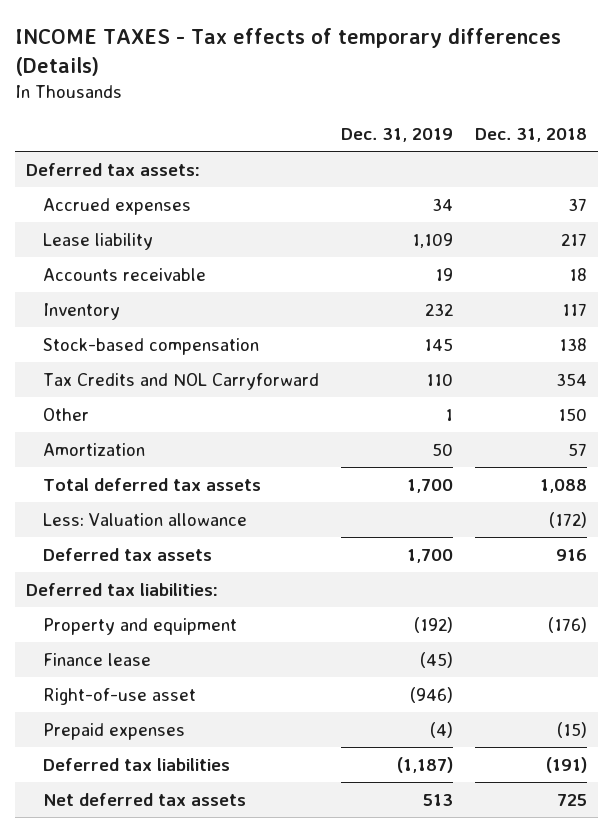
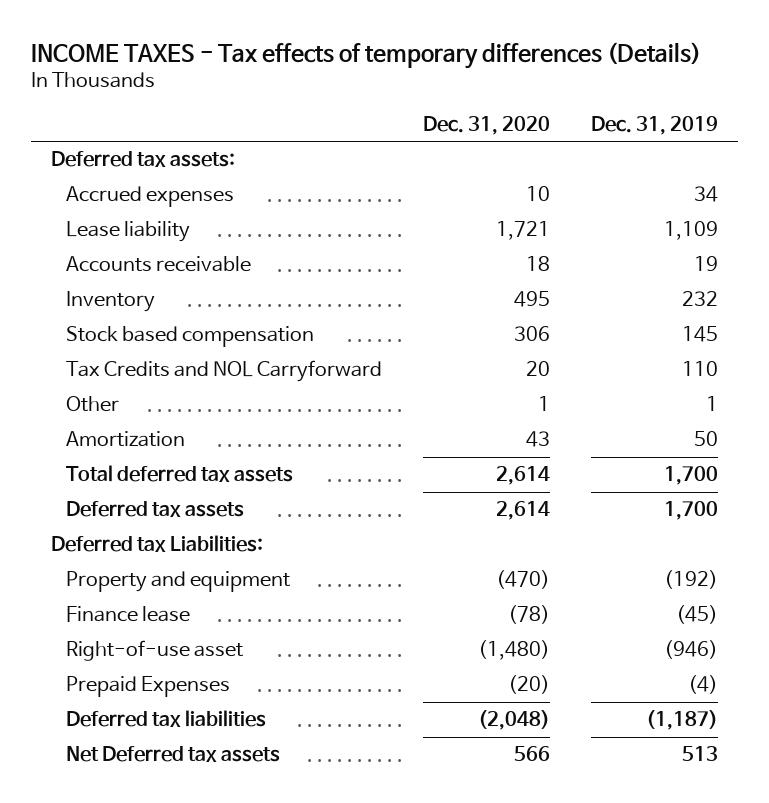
- | Dec. 31, 2019 | Dec. 31, 2018
+ | Dec. 31, 2020 | Dec. 31, 2019
- Stock-based compensation | 145 | 138
+ Stock based compensation | 306 | 145
- Less: Valuation allowance | | (172)
- Deferred tax liabilities:
+ Deferred tax Liabilities:
- Prepaid expenses | (4) | (15)
+ Prepaid Expenses | (20) | (4)
- Net deferred tax assets | 513 | 725
+ Net Deferred tax assets | 566 | 513

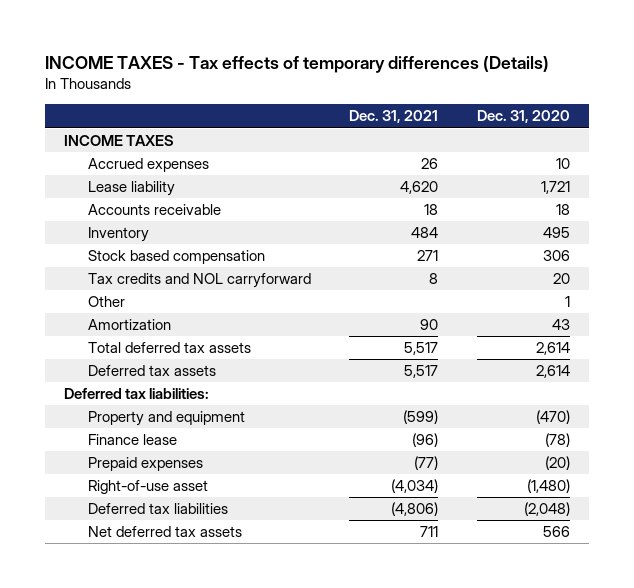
- | Dec. 31, 2020 | Dec. 31, 2019
+ | Dec. 31, 2021 | Dec. 31, 2020
- Deferred tax assets:
+ INCOME TAXES
- Tax Credits and NOL Carryforward | 20 | 110
+ Tax credits and NOL carryforward | 8 | 20
- Deferred tax Liabilities:
+ Deferred tax liabilities:
+ Prepaid expenses | (77) | (20)
- Prepaid Expenses | (20) | (4)
- Net Deferred tax assets | 566 | 513
+ Net deferred tax assets | 711 | 566

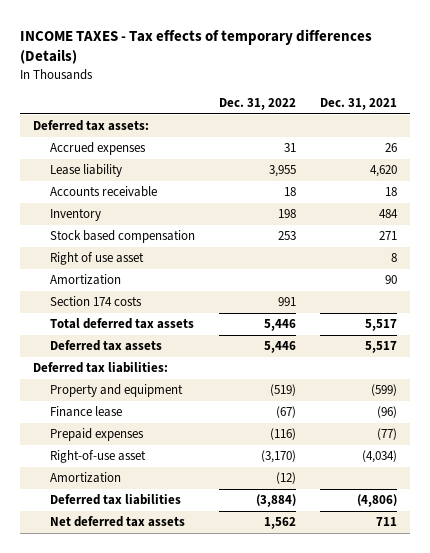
- | Dec. 31, 2021 | Dec. 31, 2020
+ | Dec. 31, 2022 | Dec. 31, 2021
- INCOME TAXES
+ Deferred tax assets:
- Tax credits and NOL carryforward | 8 | 20
- Other | | 1
+ Right of use asset | | 8
+ Section 174 costs | 991 |
+ Amortization | (12) |

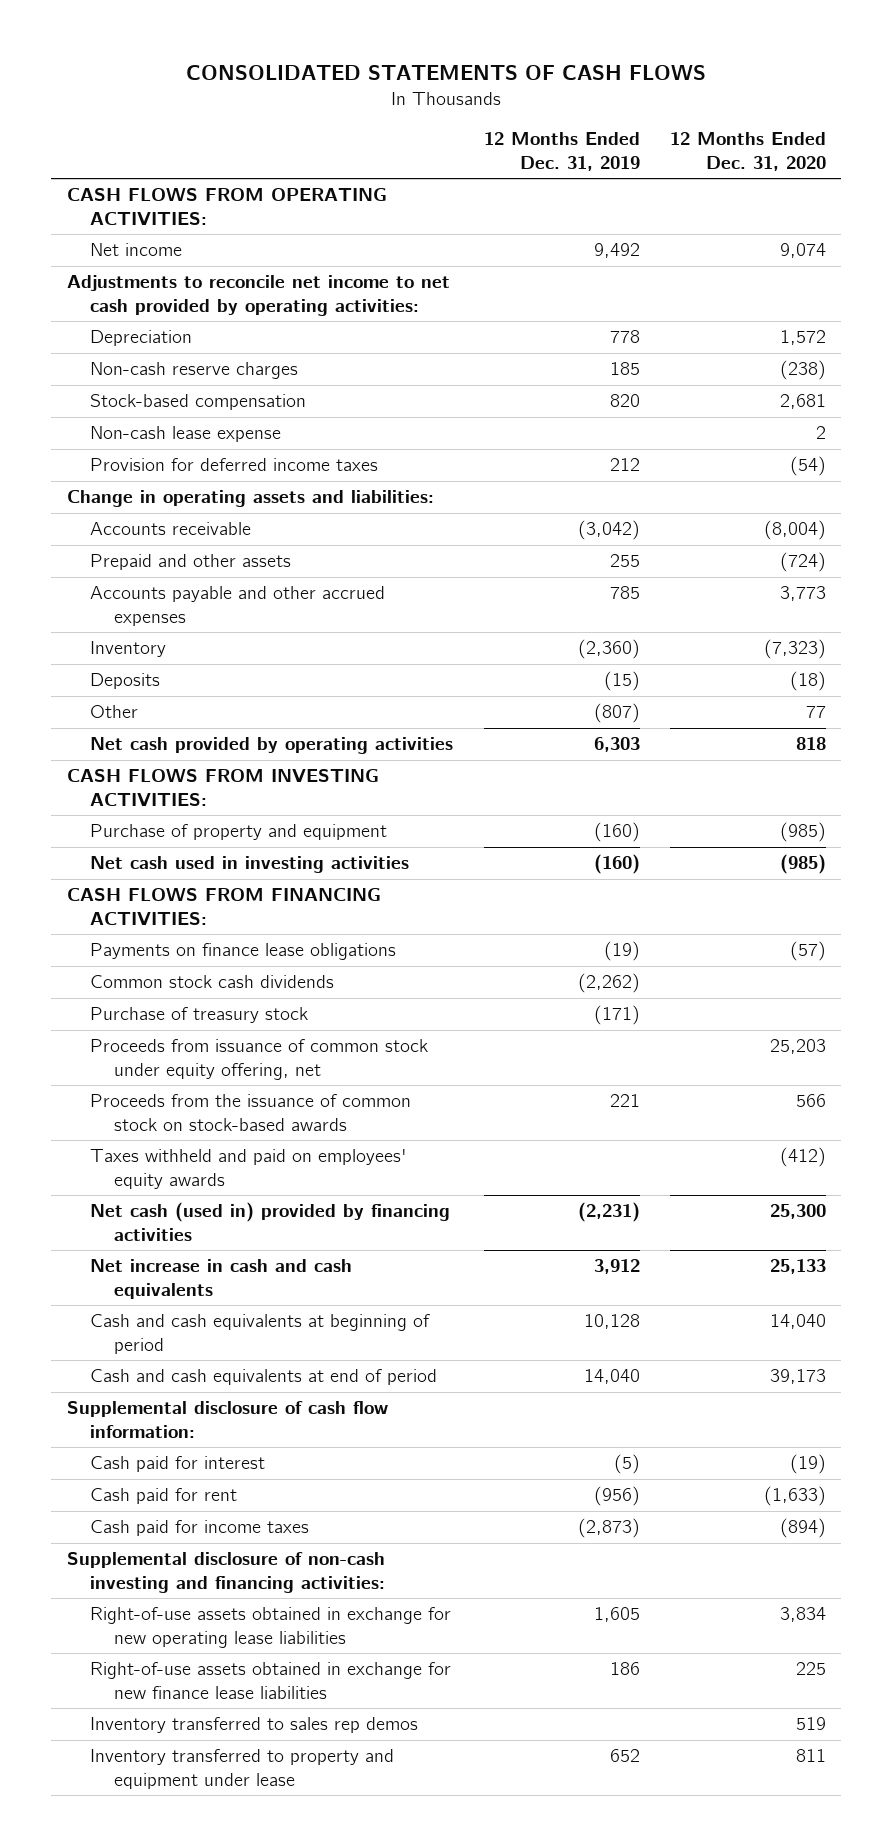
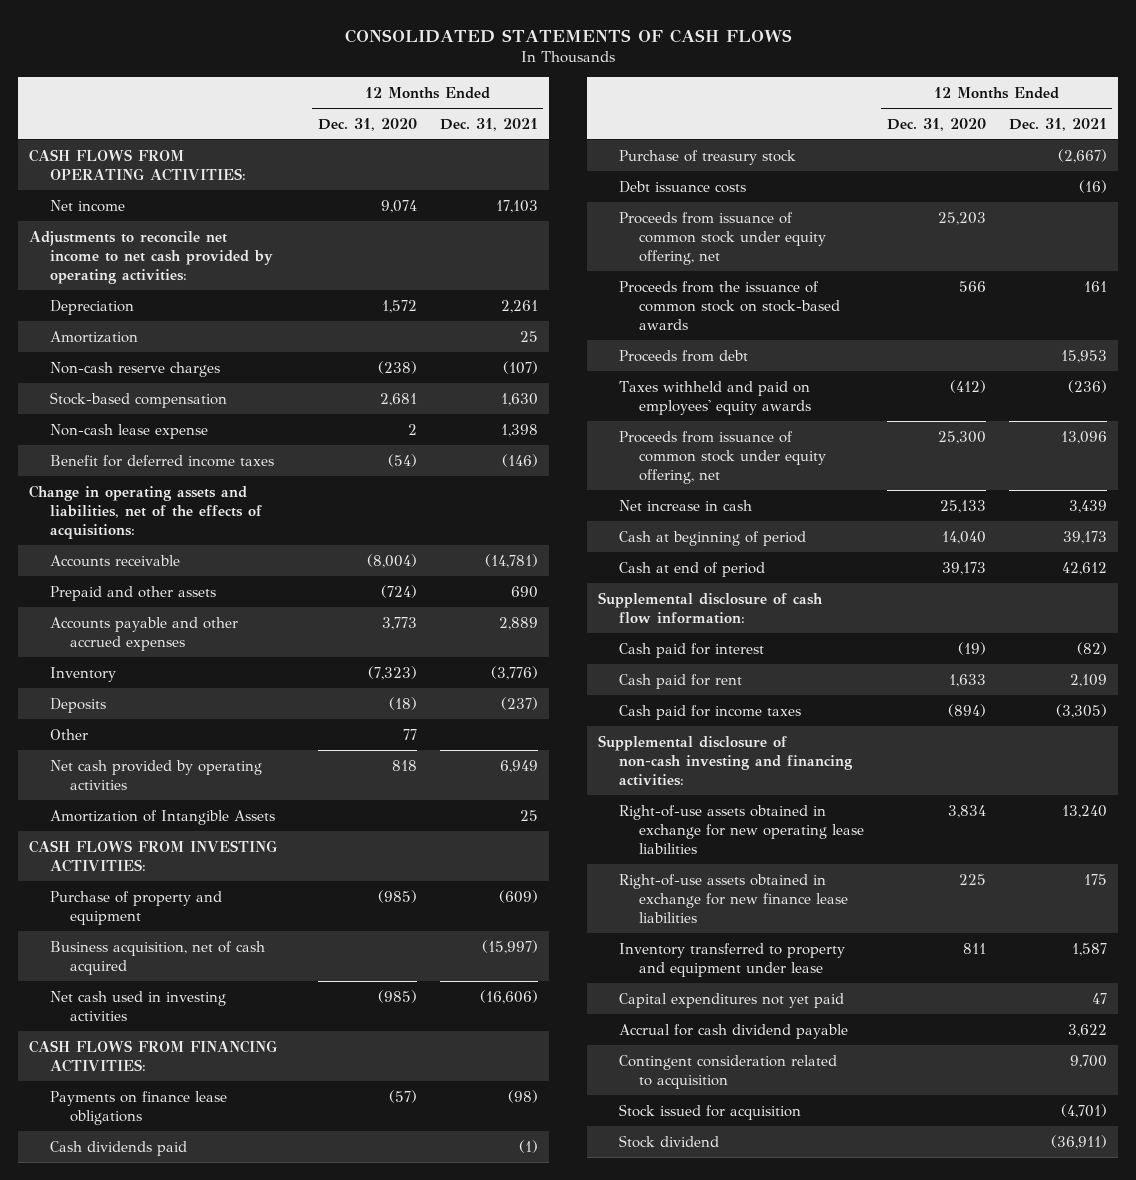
- | 12 Months Ended Dec. 31, 2019 | 12 Months Ended Dec. 31, 2020
+ | 12 Months Ended Dec. 31, 2020 | 12 Months Ended Dec. 31, 2021
+ Amortization | | 25
- Provision for deferred income taxes | 212 | (54)
- Change in operating assets and liabilities:
+ Benefit for deferred income taxes | (54) | (146)
+ Change in operating assets and liabilities, net of the effects of acquisitions:
+ Amortization of Intangible Assets | | 25
+ Business acquisition, net of cash acquired | | (15,997)
- Common stock cash dividends | (2,262) |
+ Cash dividends paid | | (1)
+ Debt issuance costs | | (16)
+ Proceeds from debt | | 15,953
- Net cash (used in) provided by financing activities | (2,231) | 25,300
- Net increase in cash and cash equivalents | 3,912 | 25,133
- Cash and cash equivalents at beginning of period | 10,128 | 14,040
- Cash and cash equivalents at end of period | 14,040 | 39,173
+ Proceeds from issuance of common stock under equity offering, net | 25,300 | 13,096
+ Net increase in cash | 25,133 | 3,439
+ Cash at beginning of period | 14,040 | 39,173
+ Cash at end of period | 39,173 | 42,612
- Cash paid for rent | (956) | (1,633)
+ Cash paid for rent | 1,633 | 2,109
- Inventory transferred to sales rep demos | | 519
+ Capital expenditures not yet paid | | 47
+ Accrual for cash dividend payable | | 3,622
+ Contingent consideration related to acquisition | | 9,700
+ Stock issued for acquisition | | (4,701)
+ Stock dividend | | (36,911)

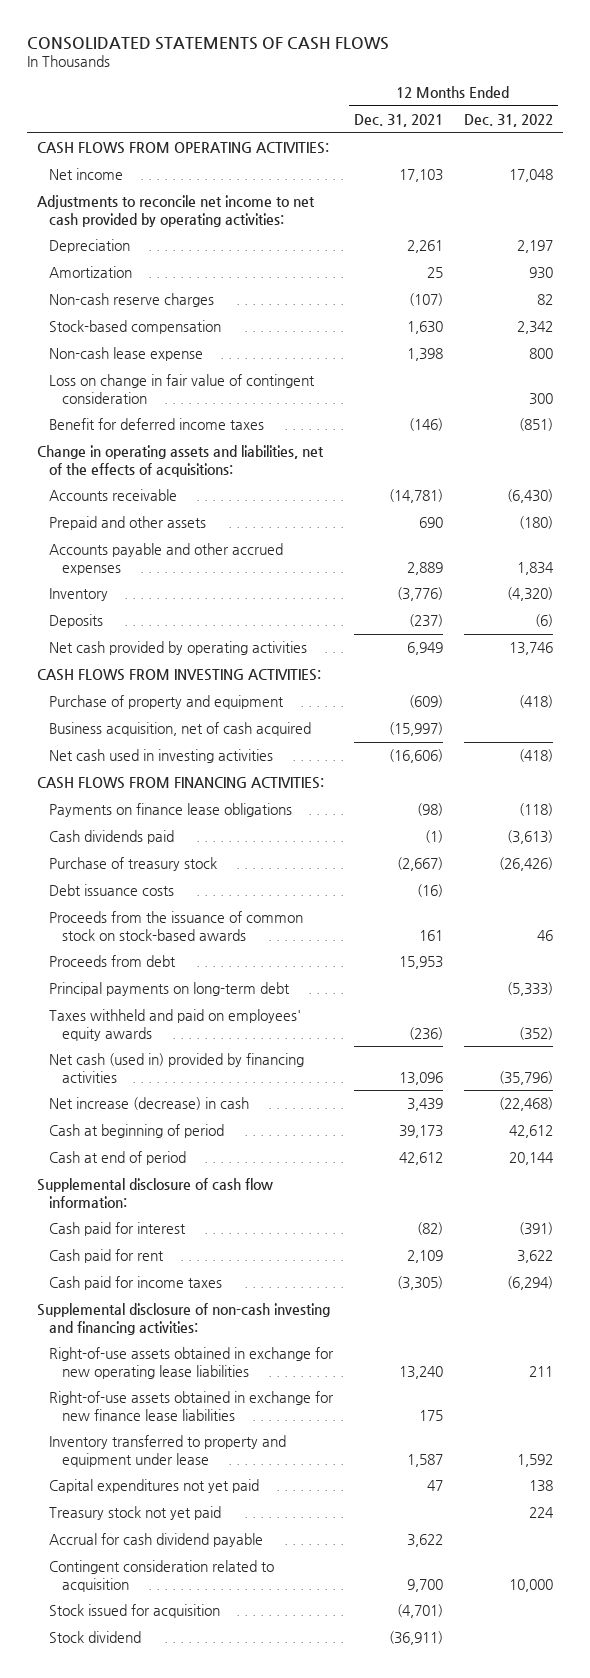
- | 12 Months Ended Dec. 31, 2020 | 12 Months Ended Dec. 31, 2021
+ | 12 Months Ended Dec. 31, 2021 | 12 Months Ended Dec. 31, 2022
+ Loss on change in fair value of contingent consideration | | 300
- Other | 77 |
- Amortization of Intangible Assets | | 25
- Proceeds from issuance of common stock under equity offering, net | 25,203 |
+ Principal payments on long-term debt | | (5,333)
- Proceeds from issuance of common stock under equity offering, net | 25,300 | 13,096
- Net increase in cash | 25,133 | 3,439
+ Net cash (used in) provided by financing activities | 13,096 | (35,796)
+ Net increase (decrease) in cash | 3,439 | (22,468)
+ Treasury stock not yet paid | | 224

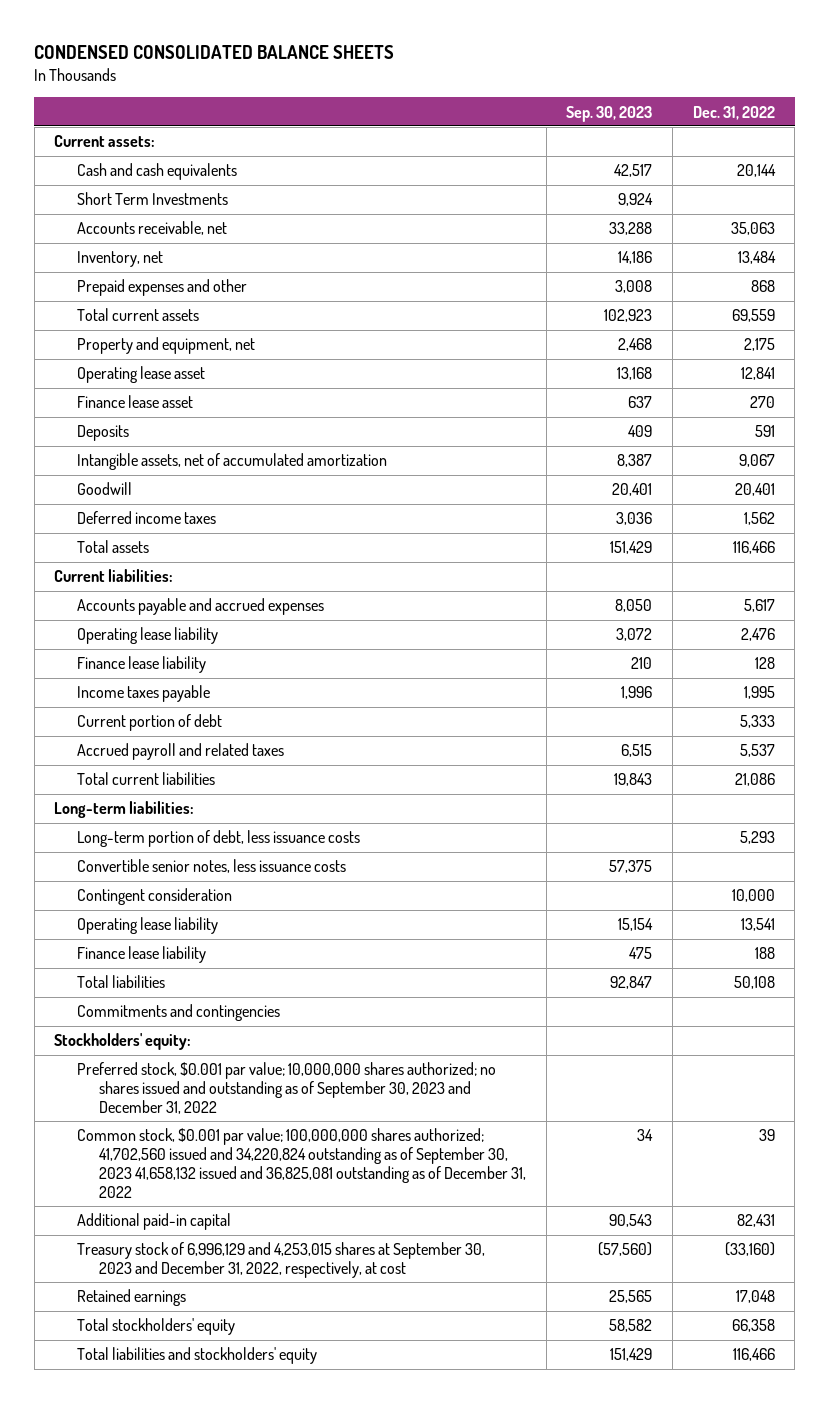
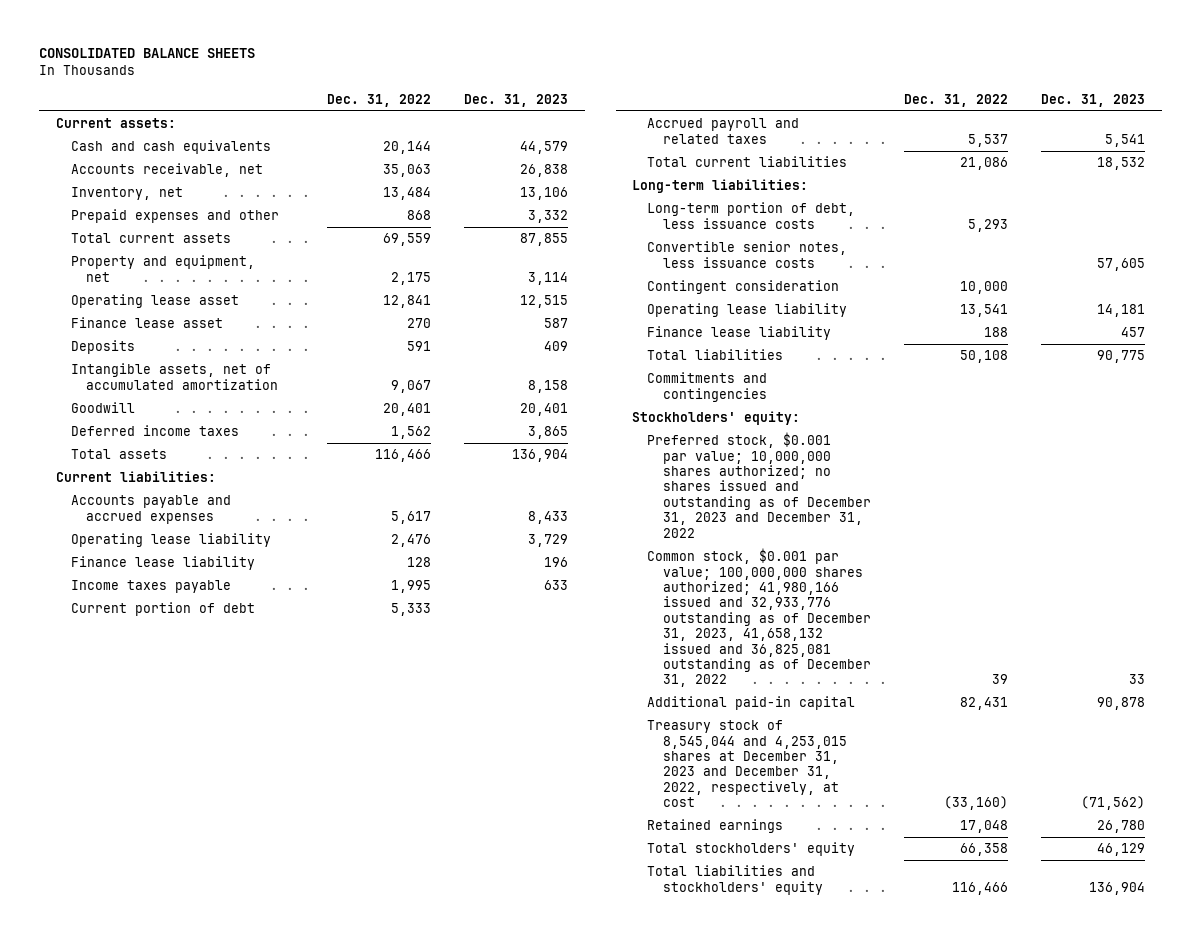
- CONDENSED CONSOLIDATED BALANCE SHEETS
+ CONSOLIDATED BALANCE SHEETS
- | Sep. 30, 2023 | Dec. 31, 2022
+ | Dec. 31, 2022 | Dec. 31, 2023
- Short Term Investments | 9,924 |
- Preferred stock, $0.001 par value; 10,000,000 shares authorized; no shares issued and outstanding as of September 30, 2023 and December 31, 2022
- Common stock, $0.001 par value; 100,000,000 shares authorized; 41,702,560 issued and 34,220,824 outstanding as of September 30, 2023 41,658,132 issued and 36,825,081 outstanding as of December 31, 2022 | 34 | 39
+ Preferred stock, $0.001 par value; 10,000,000 shares authorized; no shares issued and outstanding as of December 31, 2023 and December 31, 2022
+ Common stock, $0.001 par value; 100,000,000 shares authorized; 41,980,166 issued and 32,933,776 outstanding as of December 31, 2023, 41,658,132 issued and 36,825,081 outstanding as of December 31, 2022 | 39 | 33
- Treasury stock of 6,996,129 and 4,253,015 shares at September 30, 2023 and December 31, 2022, respectively, at cost | (57,560) | (33,160)
+ Treasury stock of 8,545,044 and 4,253,015 shares at December 31, 2023 and December 31, 2022, respectively, at cost | (33,160) | (71,562)

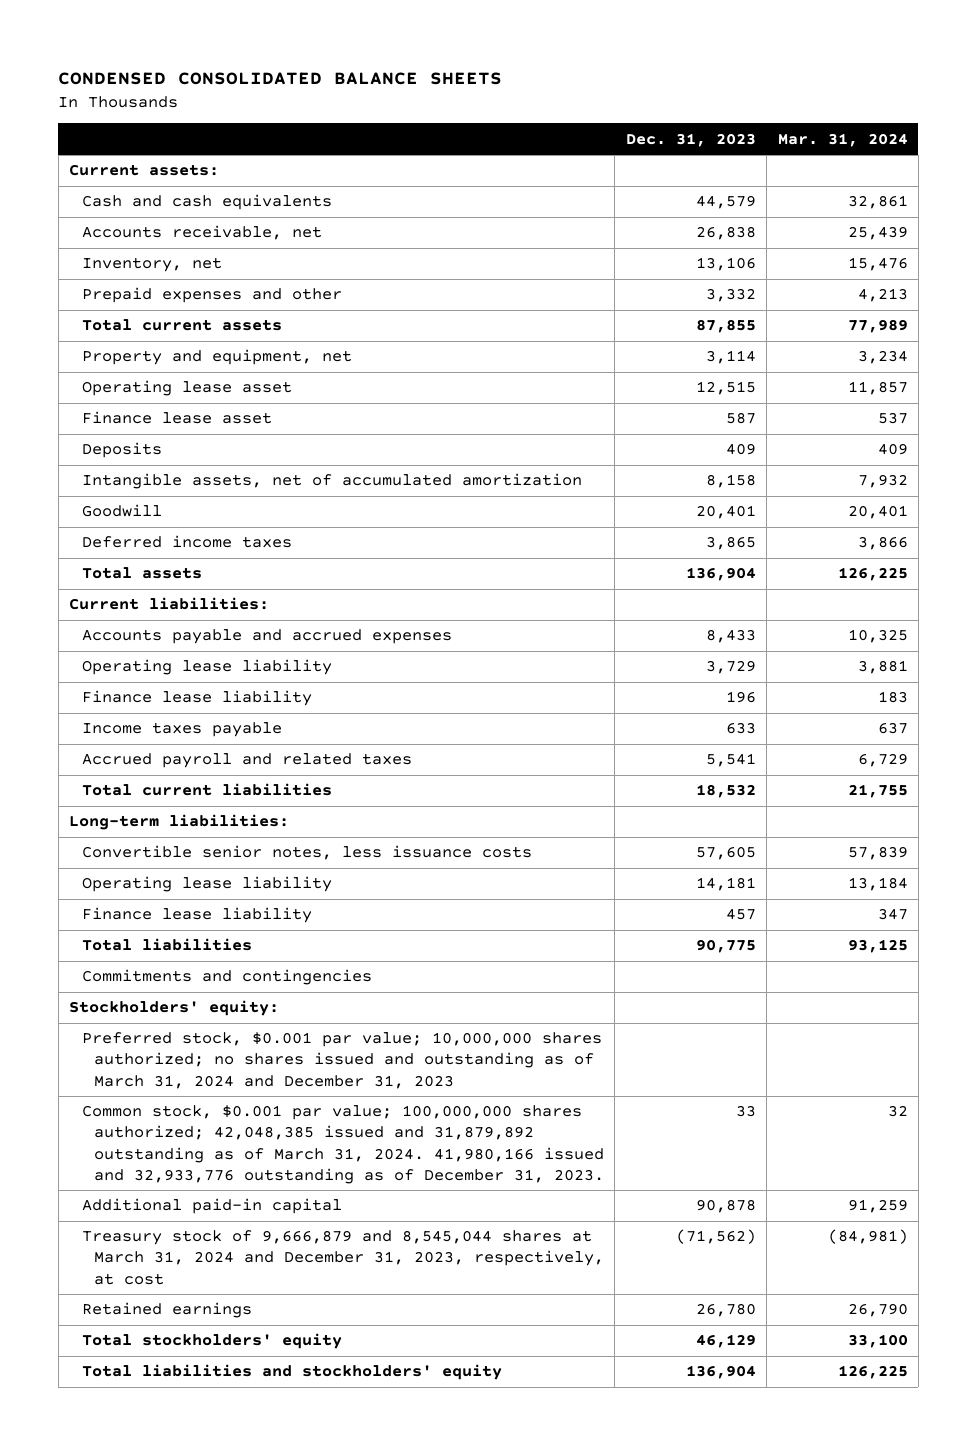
- CONSOLIDATED BALANCE SHEETS
+ CONDENSED CONSOLIDATED BALANCE SHEETS
- | Dec. 31, 2022 | Dec. 31, 2023
+ | Dec. 31, 2023 | Mar. 31, 2024
- Current portion of debt | 5,333 |
- Long-term portion of debt, less issuance costs | 5,293 |
- Contingent consideration | 10,000 |
- Preferred stock, $0.001 par value; 10,000,000 shares authorized; no shares issued and outstanding as of December 31, 2023 and December 31, 2022
- Common stock, $0.001 par value; 100,000,000 shares authorized; 41,980,166 issued and 32,933,776 outstanding as of December 31, 2023, 41,658,132 issued and 36,825,081 outstanding as of December 31, 2022 | 39 | 33
+ Preferred stock, $0.001 par value; 10,000,000 shares authorized; no shares issued and outstanding as of March 31, 2024 and December 31, 2023
+ Common stock, $0.001 par value; 100,000,000 shares authorized; 42,048,385 issued and 31,879,892 outstanding as of March 31, 2024. 41,980,166 issued and 32,933,776 outstanding as of December 31, 2023. | 33 | 32
- Treasury stock of 8,545,044 and 4,253,015 shares at December 31, 2023 and December 31, 2022, respectively, at cost | (33,160) | (71,562)
+ Treasury stock of 9,666,879 and 8,545,044 shares at March 31, 2024 and December 31, 2023, respectively, at cost | (71,562) | (84,981)

